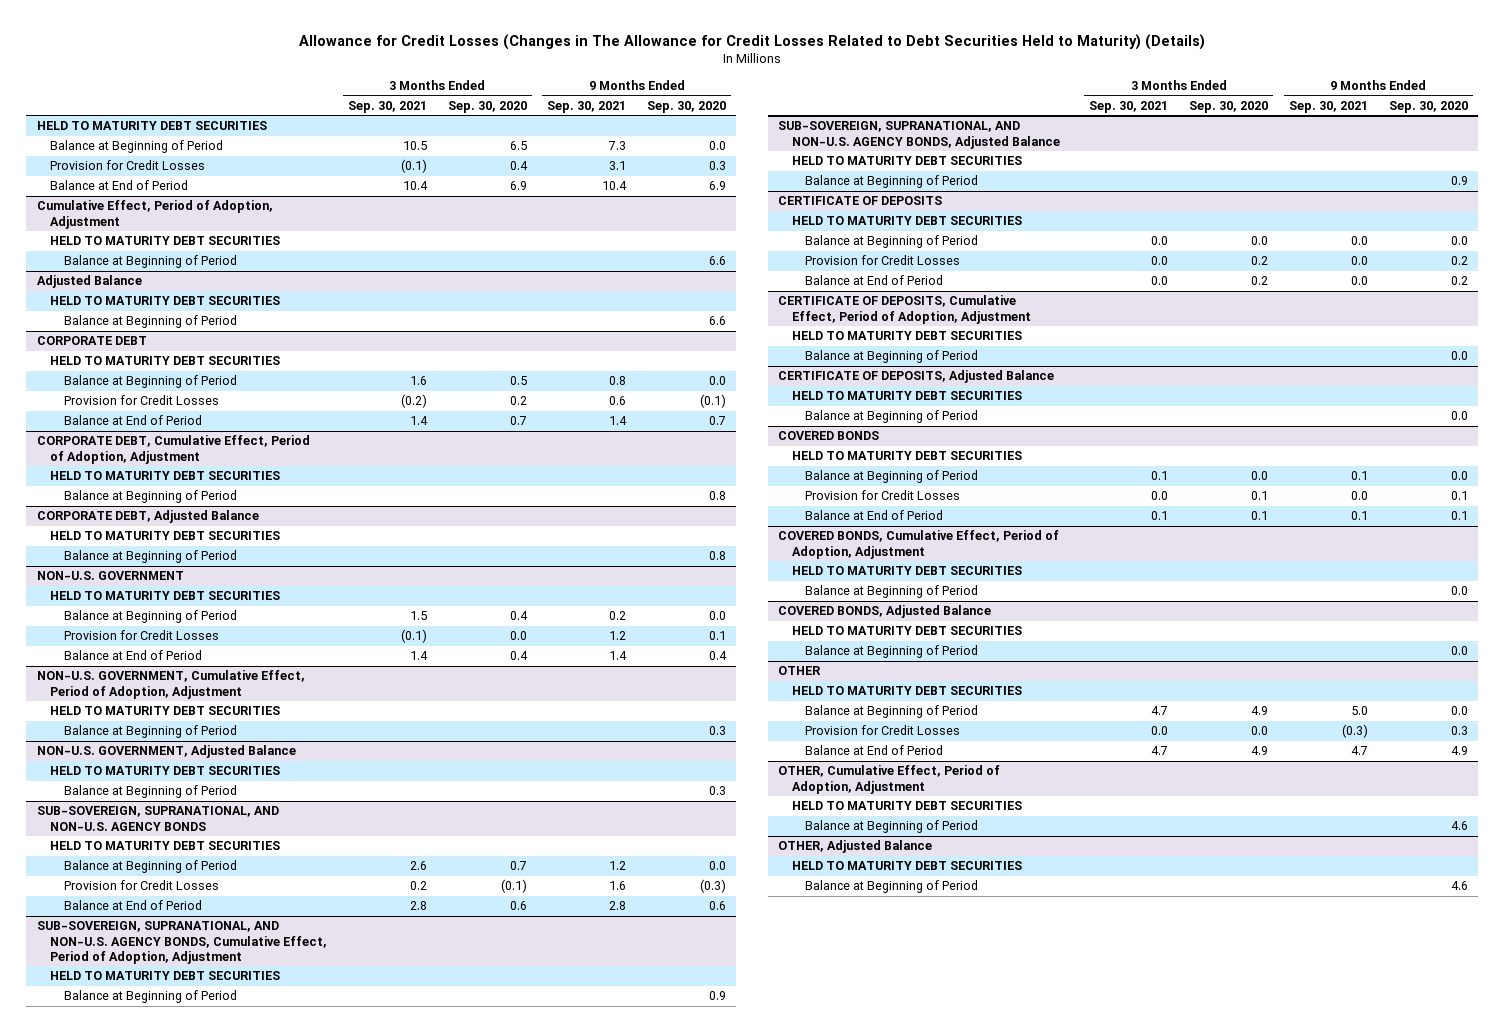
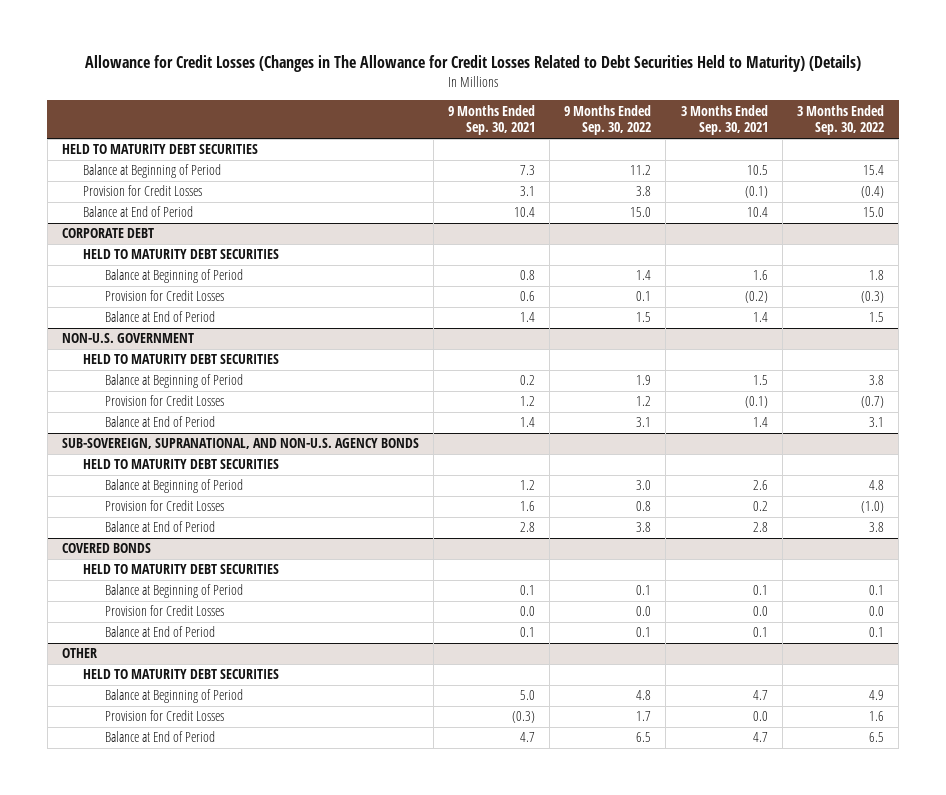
- | 3 Months Ended Sep. 30, 2021 | 3 Months Ended Sep. 30, 2020 | 9 Months Ended Sep. 30, 2021 | 9 Months Ended Sep. 30, 2020
+ | 9 Months Ended Sep. 30, 2021 | 9 Months Ended Sep. 30, 2022 | 3 Months Ended Sep. 30, 2021 | 3 Months Ended Sep. 30, 2022
- Cumulative Effect, Period of Adoption, Adjustment
- HELD TO MATURITY DEBT SECURITIES
- Balance at Beginning of Period | | | | 6.6
- Adjusted Balance
- HELD TO MATURITY DEBT SECURITIES
- Balance at Beginning of Period | | | | 6.6
- CORPORATE DEBT, Cumulative Effect, Period of Adoption, Adjustment
- HELD TO MATURITY DEBT SECURITIES
- Balance at Beginning of Period | | | | 0.8
- CORPORATE DEBT, Adjusted Balance
- HELD TO MATURITY DEBT SECURITIES
- Balance at Beginning of Period | | | | 0.8
- NON-U.S. GOVERNMENT, Cumulative Effect, Period of Adoption, Adjustment
- HELD TO MATURITY DEBT SECURITIES
- Balance at Beginning of Period | | | | 0.3
- NON-U.S. GOVERNMENT, Adjusted Balance
- HELD TO MATURITY DEBT SECURITIES
- Balance at Beginning of Period | | | | 0.3
- SUB-SOVEREIGN, SUPRANATIONAL, AND NON-U.S. AGENCY BONDS, Cumulative Effect, Period of Adoption, Adjustment
- HELD TO MATURITY DEBT SECURITIES
- Balance at Beginning of Period | | | | 0.9
- SUB-SOVEREIGN, SUPRANATIONAL, AND NON-U.S. AGENCY BONDS, Adjusted Balance
- HELD TO MATURITY DEBT SECURITIES
- Balance at Beginning of Period | | | | 0.9
- CERTIFICATE OF DEPOSITS
- HELD TO MATURITY DEBT SECURITIES
- Balance at Beginning of Period | 0.0 | 0.0 | 0.0 | 0.0
- Provision for Credit Losses | 0.0 | 0.2 | 0.0 | 0.2
- Balance at End of Period | 0.0 | 0.2 | 0.0 | 0.2
- CERTIFICATE OF DEPOSITS, Cumulative Effect, Period of Adoption, Adjustment
- HELD TO MATURITY DEBT SECURITIES
- Balance at Beginning of Period | | | | 0.0
- CERTIFICATE OF DEPOSITS, Adjusted Balance
- HELD TO MATURITY DEBT SECURITIES
- Balance at Beginning of Period | | | | 0.0
- COVERED BONDS, Cumulative Effect, Period of Adoption, Adjustment
- HELD TO MATURITY DEBT SECURITIES
- Balance at Beginning of Period | | | | 0.0
- COVERED BONDS, Adjusted Balance
- HELD TO MATURITY DEBT SECURITIES
- Balance at Beginning of Period | | | | 0.0
- OTHER, Cumulative Effect, Period of Adoption, Adjustment
- HELD TO MATURITY DEBT SECURITIES
- Balance at Beginning of Period | | | | 4.6
- OTHER, Adjusted Balance
- HELD TO MATURITY DEBT SECURITIES
- Balance at Beginning of Period | | | | 4.6

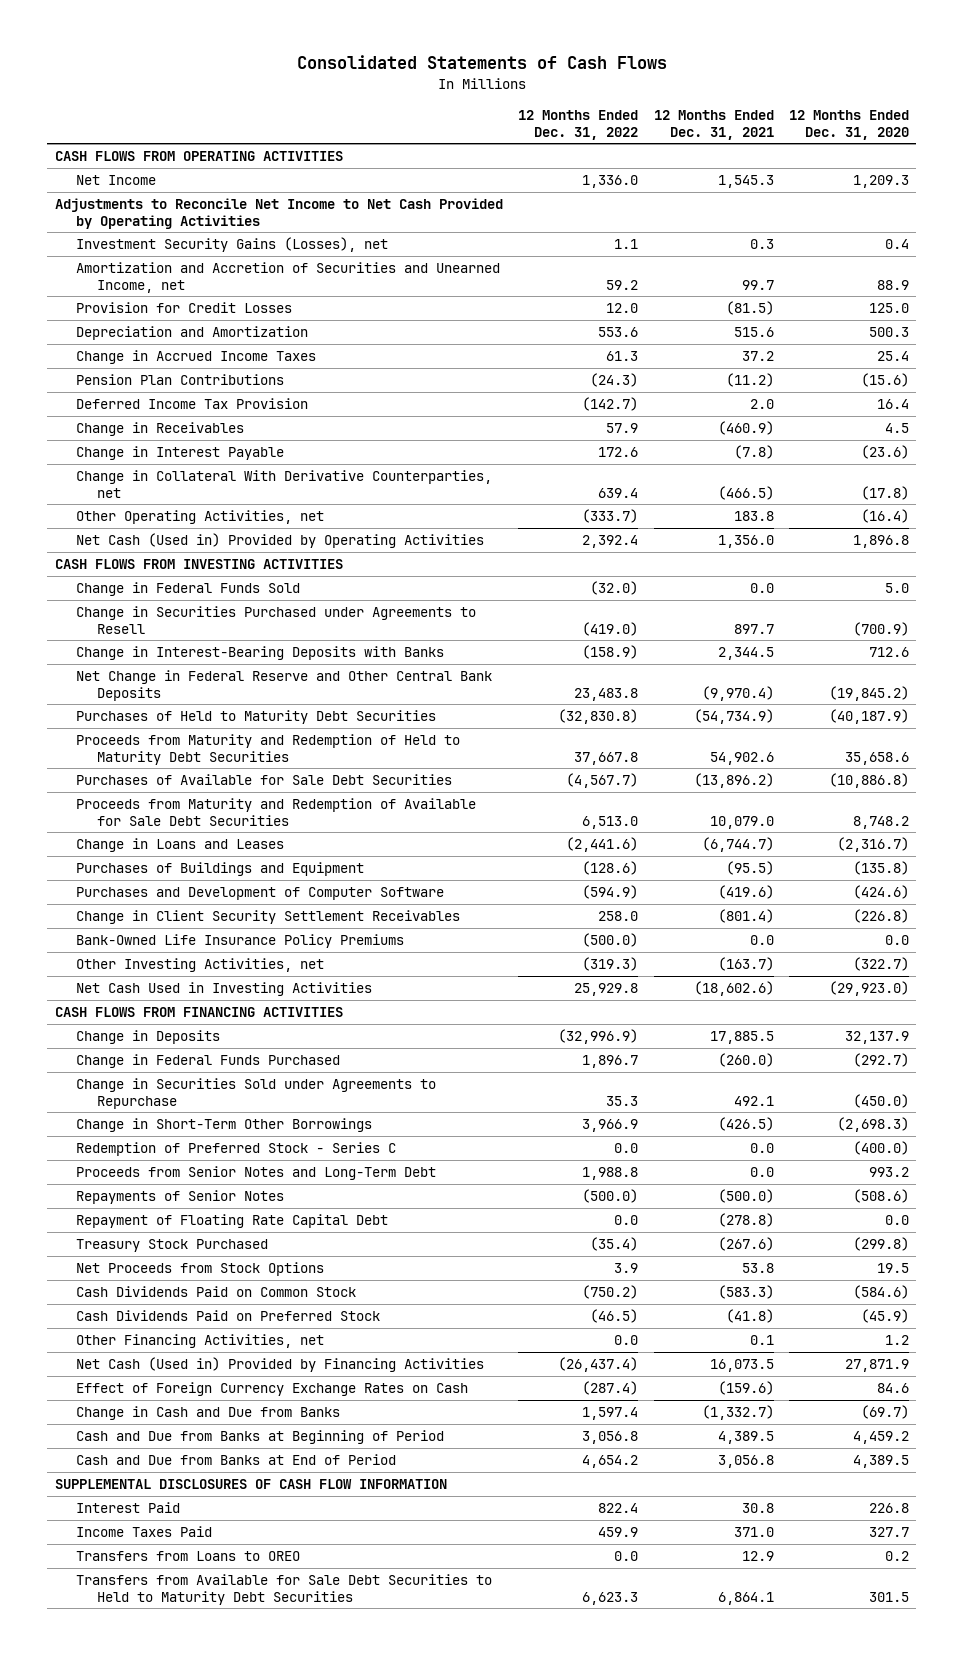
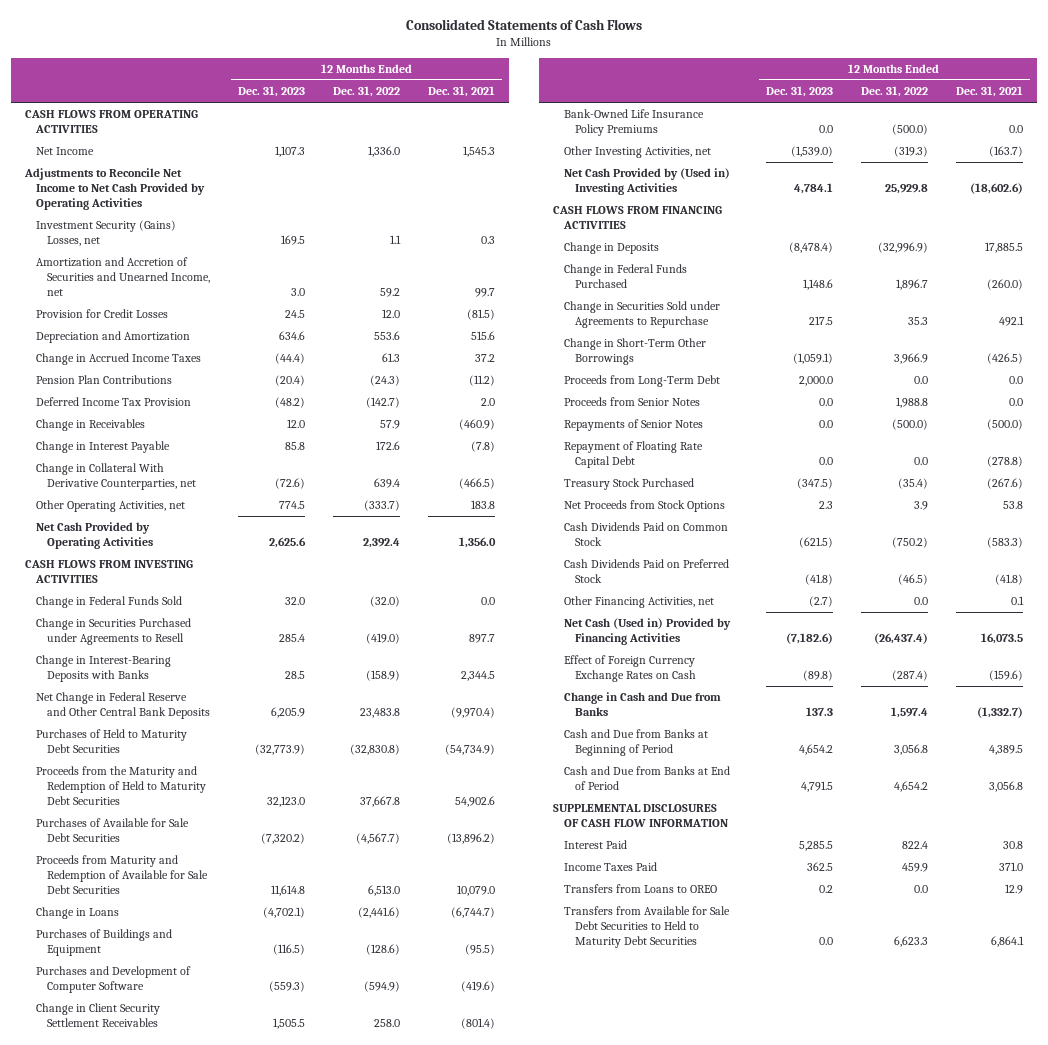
- | 12 Months Ended Dec. 31, 2022 | 12 Months Ended Dec. 31, 2021 | 12 Months Ended Dec. 31, 2020
+ | 12 Months Ended Dec. 31, 2023 | 12 Months Ended Dec. 31, 2022 | 12 Months Ended Dec. 31, 2021
- Investment Security Gains (Losses), net | 1.1 | 0.3 | 0.4
+ Investment Security (Gains) Losses, net | 169.5 | 1.1 | 0.3
- Net Cash (Used in) Provided by Operating Activities | 2,392.4 | 1,356.0 | 1,896.8
+ Net Cash Provided by Operating Activities | 2,625.6 | 2,392.4 | 1,356.0
- Proceeds from Maturity and Redemption of Held to Maturity Debt Securities | 37,667.8 | 54,902.6 | 35,658.6
+ Proceeds from the Maturity and Redemption of Held to Maturity Debt Securities | 32,123.0 | 37,667.8 | 54,902.6
- Change in Loans and Leases | (2,441.6) | (6,744.7) | (2,316.7)
+ Change in Loans | (4,702.1) | (2,441.6) | (6,744.7)
- Net Cash Used in Investing Activities | 25,929.8 | (18,602.6) | (29,923.0)
+ Net Cash Provided by (Used in) Investing Activities | 4,784.1 | 25,929.8 | (18,602.6)
- Redemption of Preferred Stock - Series C | 0.0 | 0.0 | (400.0)
- Proceeds from Senior Notes and Long-Term Debt | 1,988.8 | 0.0 | 993.2
+ Proceeds from Long-Term Debt | 2,000.0 | 0.0 | 0.0
+ Proceeds from Senior Notes | 0.0 | 1,988.8 | 0.0

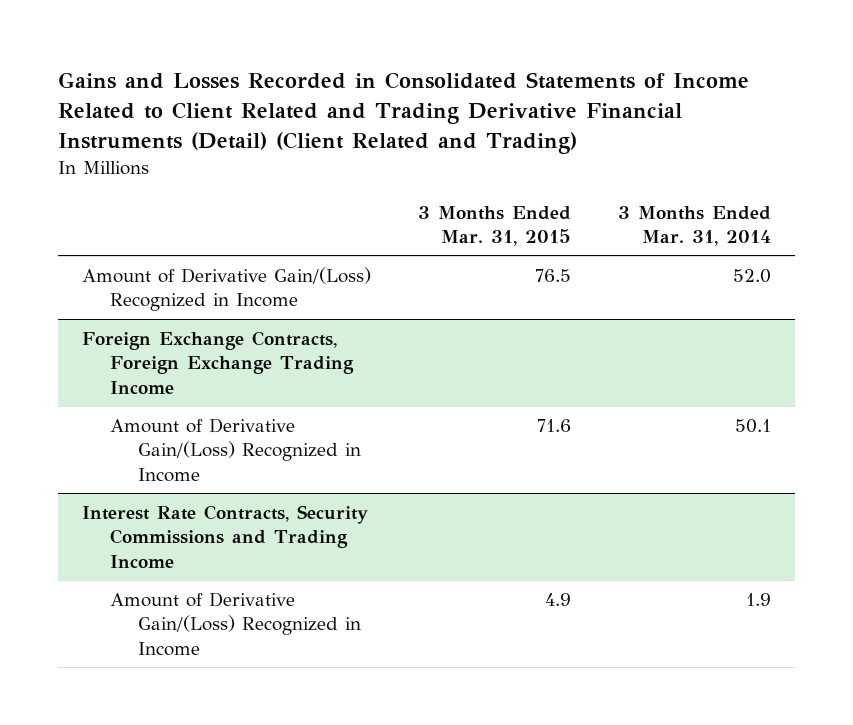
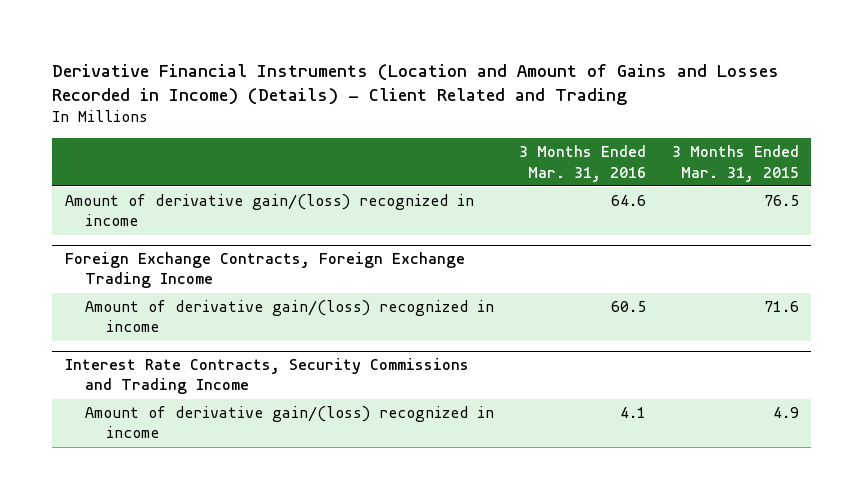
- Gains and Losses Recorded in Consolidated Statements of Income Related to Client Related and Trading Derivative Financial Instruments (Detail) (Client Related and Trading)
+ Derivative Financial Instruments (Location and Amount of Gains and Losses Recorded in Income) (Details) - Client Related and Trading
- | 3 Months Ended Mar. 31, 2015 | 3 Months Ended Mar. 31, 2014
+ | 3 Months Ended Mar. 31, 2016 | 3 Months Ended Mar. 31, 2015
- Amount of Derivative Gain/(Loss) Recognized in Income | 76.5 | 52.0
+ Amount of derivative gain/(loss) recognized in income | 64.6 | 76.5
@ Foreign Exchange Contracts, Foreign Exchange Trading Income
- Amount of Derivative Gain/(Loss) Recognized in Income | 71.6 | 50.1
+ Amount of derivative gain/(loss) recognized in income | 60.5 | 71.6
@ Interest Rate Contracts, Security Commissions and Trading Income
- Amount of Derivative Gain/(Loss) Recognized in Income | 4.9 | 1.9
+ Amount of derivative gain/(loss) recognized in income | 4.1 | 4.9

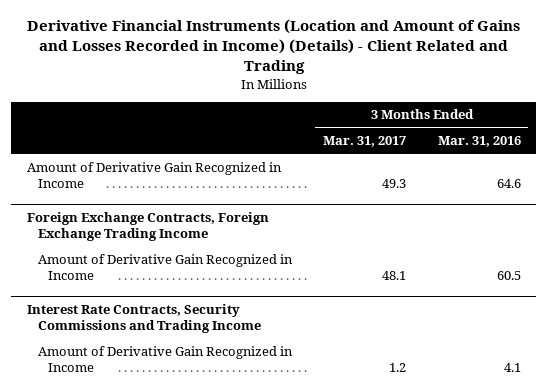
- | 3 Months Ended Mar. 31, 2016 | 3 Months Ended Mar. 31, 2015
+ | 3 Months Ended Mar. 31, 2017 | 3 Months Ended Mar. 31, 2016
- Amount of derivative gain/(loss) recognized in income | 64.6 | 76.5
+ Amount of Derivative Gain Recognized in Income | 49.3 | 64.6
@ Foreign Exchange Contracts, Foreign Exchange Trading Income
- Amount of derivative gain/(loss) recognized in income | 60.5 | 71.6
+ Amount of Derivative Gain Recognized in Income | 48.1 | 60.5
@ Interest Rate Contracts, Security Commissions and Trading Income
- Amount of derivative gain/(loss) recognized in income | 4.1 | 4.9
+ Amount of Derivative Gain Recognized in Income | 1.2 | 4.1

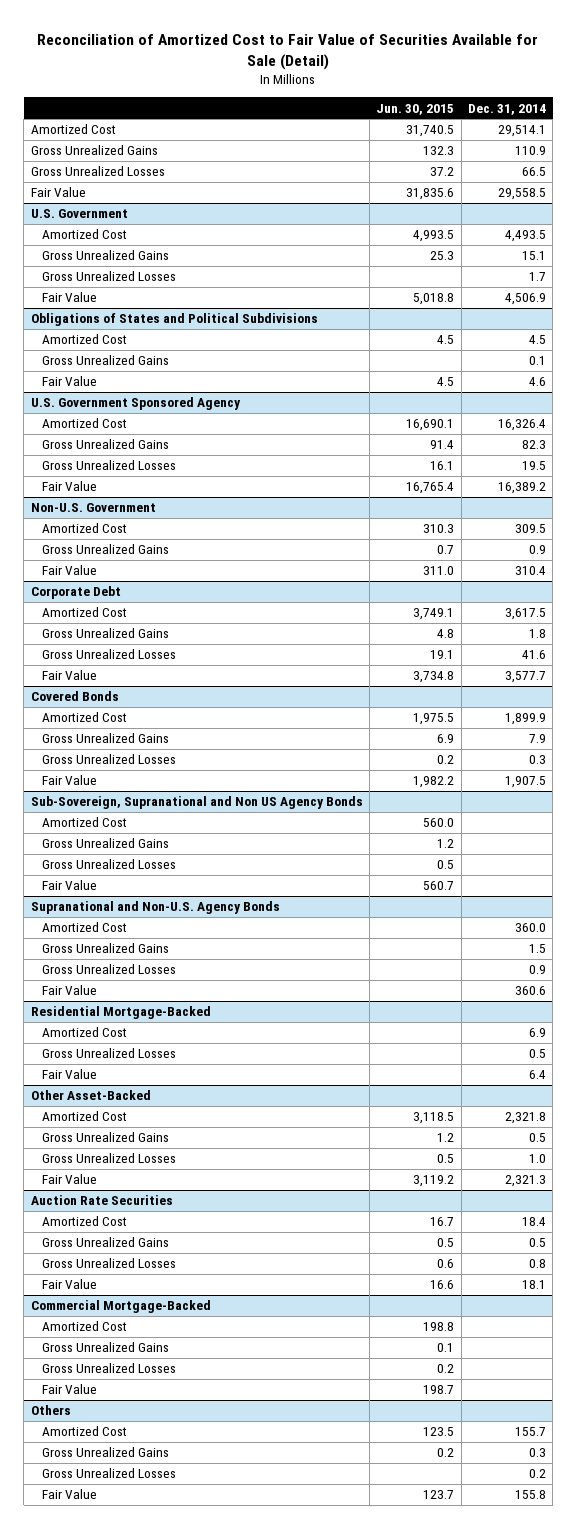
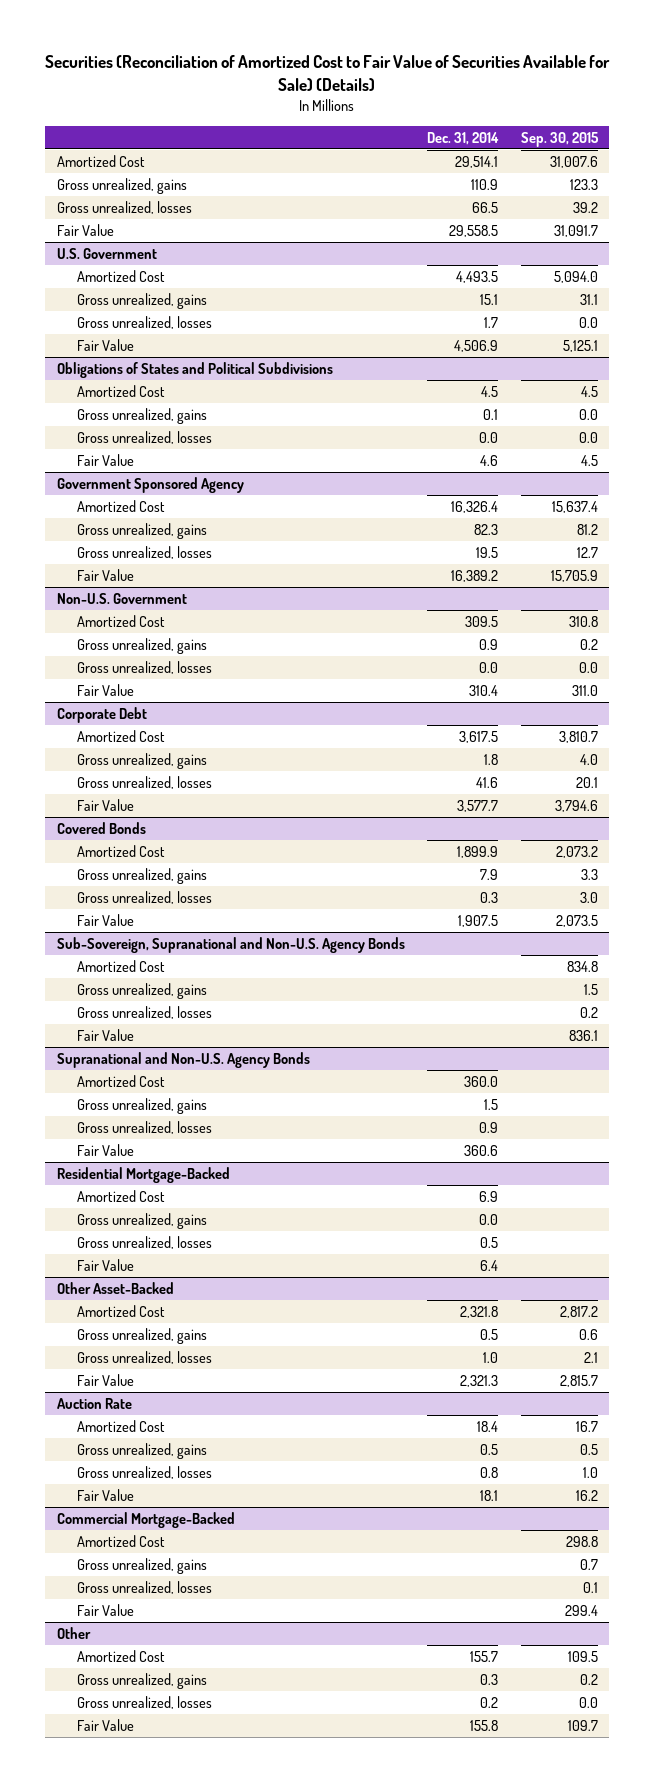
- Reconciliation of Amortized Cost to Fair Value of Securities Available for Sale (Detail)
+ Securities (Reconciliation of Amortized Cost to Fair Value of Securities Available for Sale) (Details)
- | Jun. 30, 2015 | Dec. 31, 2014
+ | Dec. 31, 2014 | Sep. 30, 2015
- Gross Unrealized Gains | 132.3 | 110.9
- Gross Unrealized Losses | 37.2 | 66.5
+ Gross unrealized, gains | 110.9 | 123.3
+ Gross unrealized, losses | 66.5 | 39.2
@ U.S. Government
- Gross Unrealized Gains | 25.3 | 15.1
- Gross Unrealized Losses | | 1.7
+ Gross unrealized, gains | 15.1 | 31.1
+ Gross unrealized, losses | 1.7 | 0.0
@ Obligations of States and Political Subdivisions
- Gross Unrealized Gains | | 0.1
+ Gross unrealized, gains | 0.1 | 0.0
+ Gross unrealized, losses | 0.0 | 0.0
- U.S. Government Sponsored Agency
+ Government Sponsored Agency
- Gross Unrealized Gains | 91.4 | 82.3
- Gross Unrealized Losses | 16.1 | 19.5
+ Gross unrealized, gains | 82.3 | 81.2
+ Gross unrealized, losses | 19.5 | 12.7
@ Non-U.S. Government
- Gross Unrealized Gains | 0.7 | 0.9
+ Gross unrealized, gains | 0.9 | 0.2
+ Gross unrealized, losses | 0.0 | 0.0
@ Corporate Debt
- Gross Unrealized Gains | 4.8 | 1.8
- Gross Unrealized Losses | 19.1 | 41.6
+ Gross unrealized, gains | 1.8 | 4.0
+ Gross unrealized, losses | 41.6 | 20.1
@ Covered Bonds
- Gross Unrealized Gains | 6.9 | 7.9
- Gross Unrealized Losses | 0.2 | 0.3
+ Gross unrealized, gains | 7.9 | 3.3
+ Gross unrealized, losses | 0.3 | 3.0
- Sub-Sovereign, Supranational and Non US Agency Bonds
+ Sub-Sovereign, Supranational and Non-U.S. Agency Bonds
- Gross Unrealized Gains | 1.2 |
- Gross Unrealized Losses | 0.5 |
+ Gross unrealized, gains | | 1.5
+ Gross unrealized, losses | | 0.2
@ Supranational and Non-U.S. Agency Bonds
- Gross Unrealized Gains | | 1.5
- Gross Unrealized Losses | | 0.9
+ Gross unrealized, gains | 1.5 |
+ Gross unrealized, losses | 0.9 |
@ Residential Mortgage-Backed
- Gross Unrealized Losses | | 0.5
+ Gross unrealized, gains | 0.0 |
+ Gross unrealized, losses | 0.5 |
@ Other Asset-Backed
- Gross Unrealized Gains | 1.2 | 0.5
- Gross Unrealized Losses | 0.5 | 1.0
+ Gross unrealized, gains | 0.5 | 0.6
+ Gross unrealized, losses | 1.0 | 2.1
- Auction Rate Securities
+ Auction Rate
- Gross Unrealized Gains | 0.5 | 0.5
- Gross Unrealized Losses | 0.6 | 0.8
+ Gross unrealized, gains | 0.5 | 0.5
+ Gross unrealized, losses | 0.8 | 1.0
@ Commercial Mortgage-Backed
- Gross Unrealized Gains | 0.1 |
- Gross Unrealized Losses | 0.2 |
+ Gross unrealized, gains | | 0.7
+ Gross unrealized, losses | | 0.1
- Others
+ Other
- Gross Unrealized Gains | 0.2 | 0.3
- Gross Unrealized Losses | | 0.2
+ Gross unrealized, gains | 0.3 | 0.2
+ Gross unrealized, losses | 0.2 | 0.0

